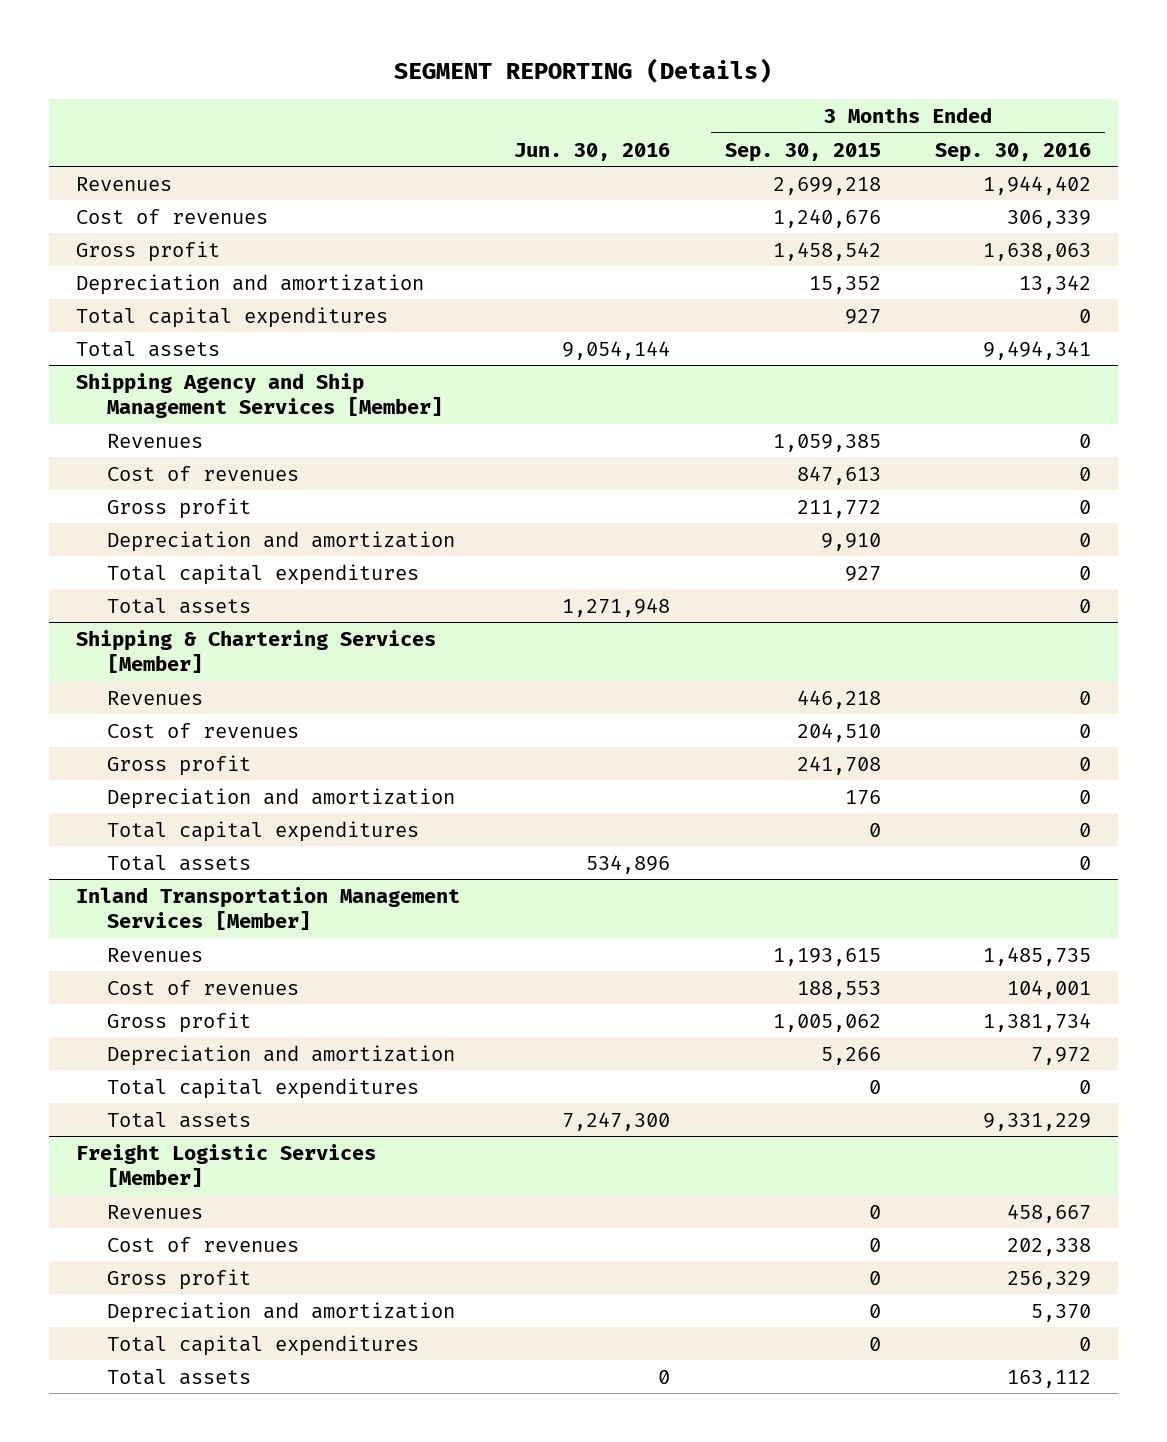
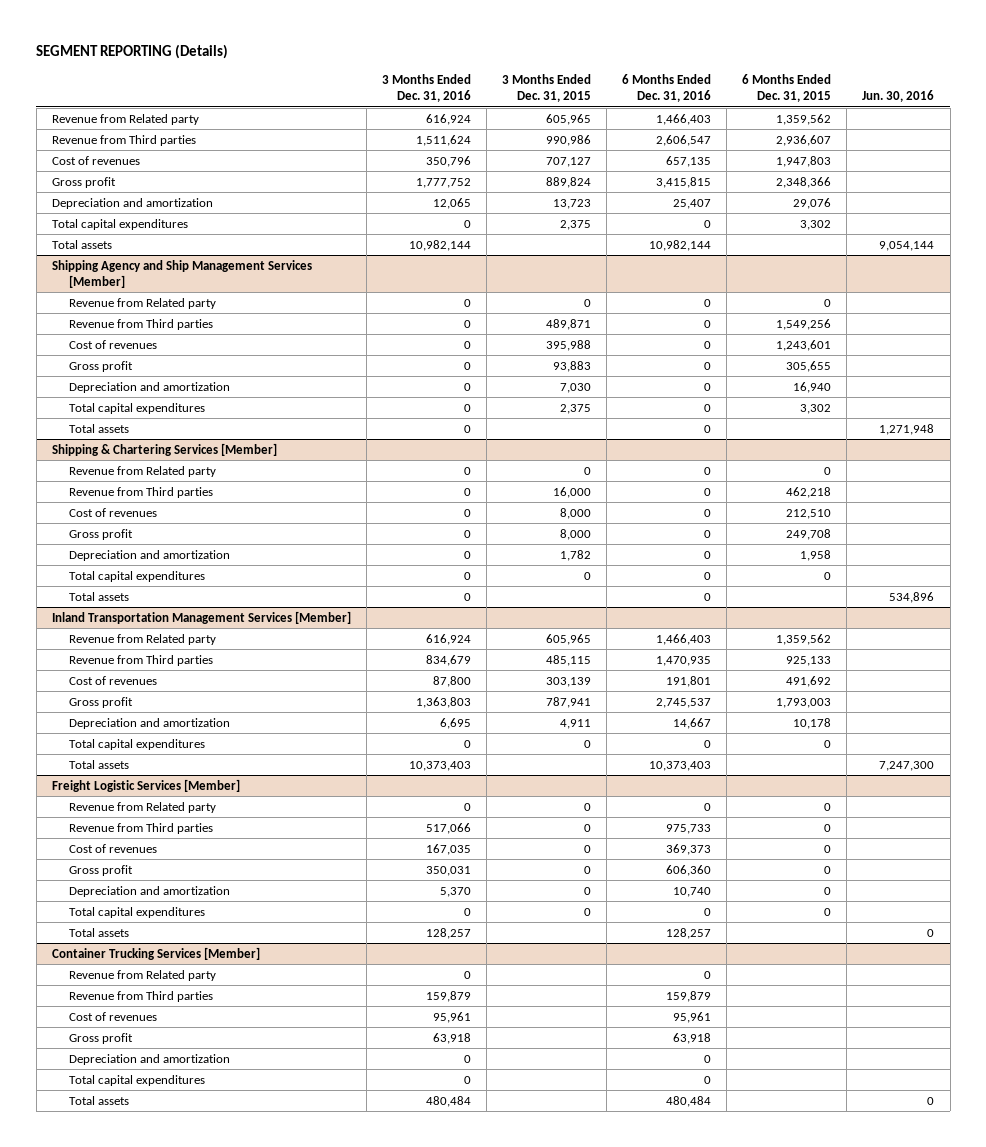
- | Jun. 30, 2016 | 3 Months Ended Sep. 30, 2015 | 3 Months Ended Sep. 30, 2016
+ | 3 Months Ended Dec. 31, 2016 | 3 Months Ended Dec. 31, 2015 | 6 Months Ended Dec. 31, 2016 | 6 Months Ended Dec. 31, 2015 | Jun. 30, 2016
- Revenues | | 2,699,218 | 1,944,402
+ Revenue from Related party | 616,924 | 605,965 | 1,466,403 | 1,359,562 |
+ Revenue from Third parties | 1,511,624 | 990,986 | 2,606,547 | 2,936,607 |
@ Shipping Agency and Ship Management Services [Member]
- Revenues | | 1,059,385 | 0
+ Revenue from Related party | 0 | 0 | 0 | 0 |
+ Revenue from Third parties | 0 | 489,871 | 0 | 1,549,256 |
@ Shipping & Chartering Services [Member]
- Revenues | | 446,218 | 0
+ Revenue from Related party | 0 | 0 | 0 | 0 |
+ Revenue from Third parties | 0 | 16,000 | 0 | 462,218 |
@ Inland Transportation Management Services [Member]
- Revenues | | 1,193,615 | 1,485,735
+ Revenue from Related party | 616,924 | 605,965 | 1,466,403 | 1,359,562 |
+ Revenue from Third parties | 834,679 | 485,115 | 1,470,935 | 925,133 |
@ Freight Logistic Services [Member]
- Revenues | | 0 | 458,667
+ Revenue from Related party | 0 | 0 | 0 | 0 |
+ Revenue from Third parties | 517,066 | 0 | 975,733 | 0 |
+ Container Trucking Services [Member]
+ Revenue from Related party | 0 | | 0 | |
+ Revenue from Third parties | 159,879 | | 159,879 | |
+ Cost of revenues | 95,961 | | 95,961 | |
+ Gross profit | 63,918 | | 63,918 | |
+ Depreciation and amortization | 0 | | 0 | |
+ Total capital expenditures | 0 | | 0 | |
+ Total assets | 480,484 | | 480,484 | | 0

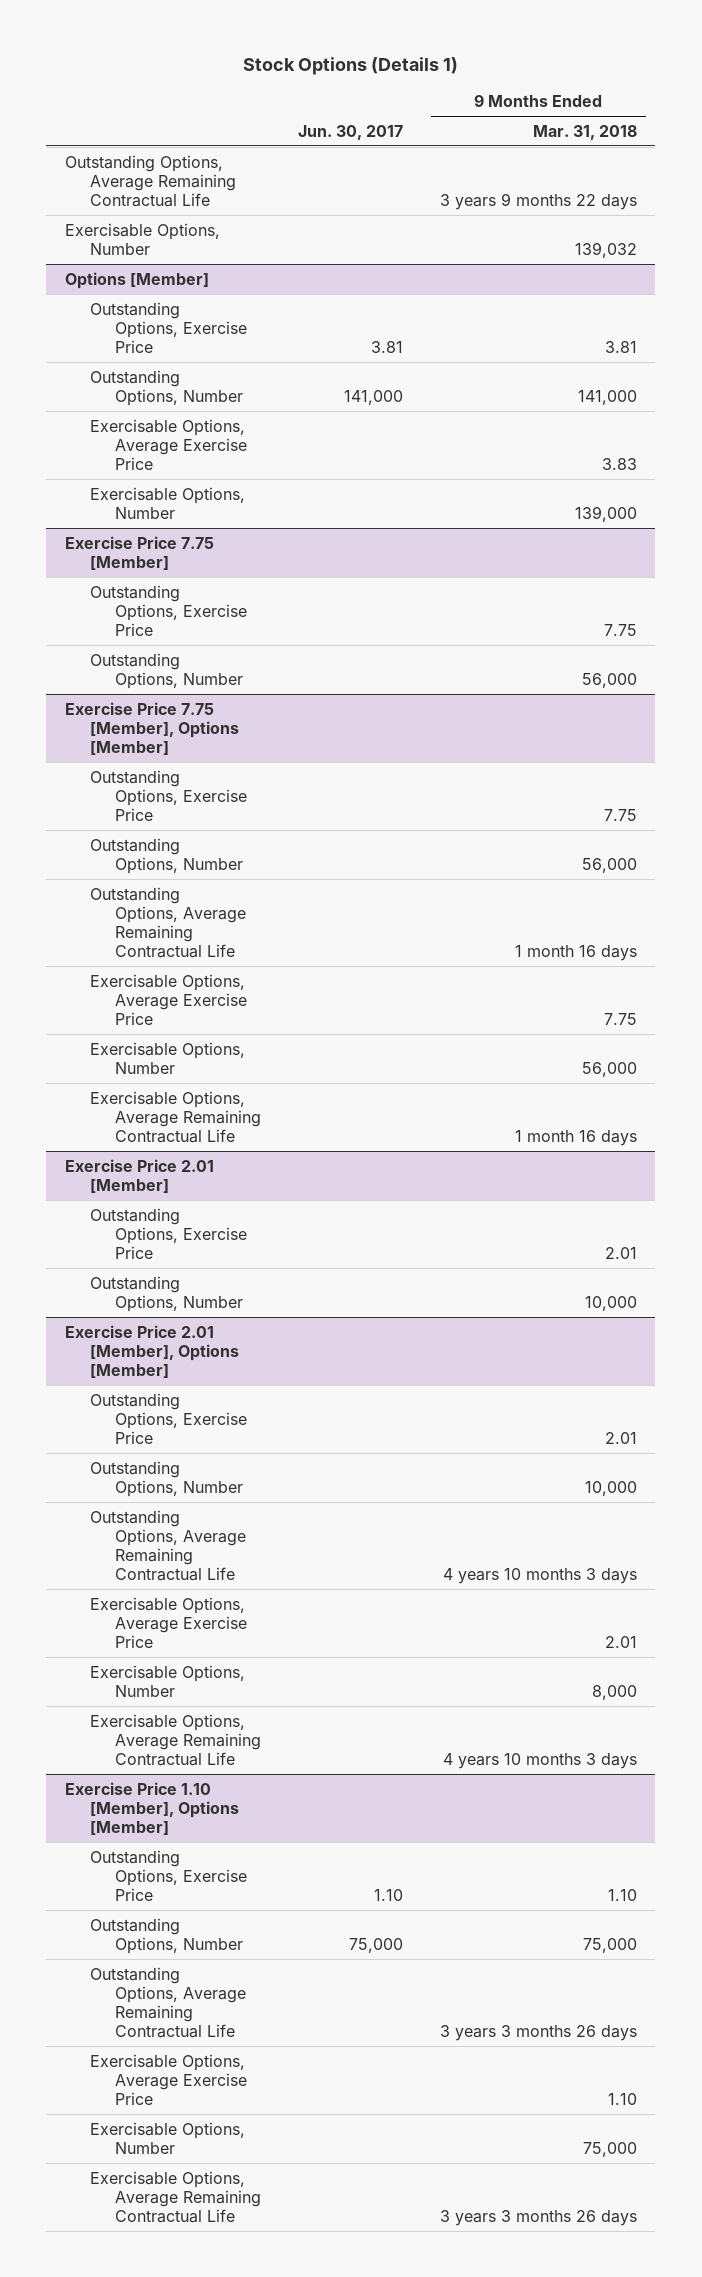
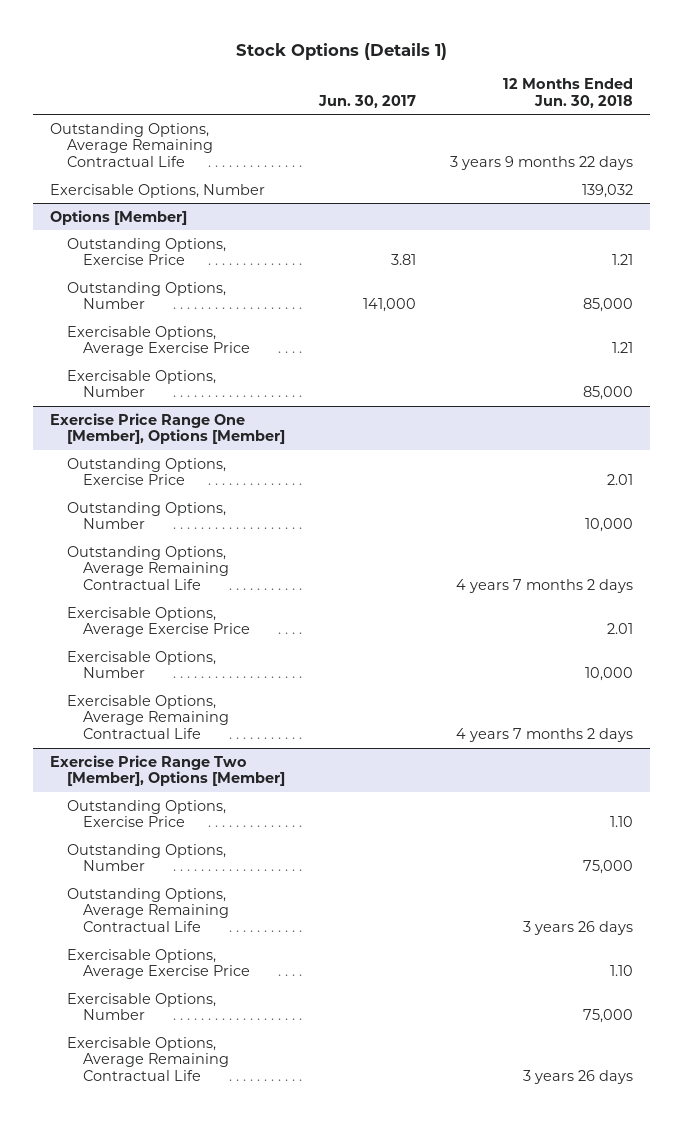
- | Jun. 30, 2017 | 9 Months Ended Mar. 31, 2018
+ | Jun. 30, 2017 | 12 Months Ended Jun. 30, 2018
- Exercise Price 7.75 [Member]
- Outstanding Options, Exercise Price | | 7.75
- Outstanding Options, Number | | 56,000
- Exercise Price 7.75 [Member], Options [Member]
- Outstanding Options, Exercise Price | | 7.75
- Outstanding Options, Number | | 56,000
- Outstanding Options, Average Remaining Contractual Life | | 1 month 16 days
- Exercisable Options, Average Exercise Price | | 7.75
- Exercisable Options, Number | | 56,000
- Exercisable Options, Average Remaining Contractual Life | | 1 month 16 days
- Exercise Price 2.01 [Member]
- Outstanding Options, Exercise Price | | 2.01
- Outstanding Options, Number | | 10,000
- Exercise Price 2.01 [Member], Options [Member]
- Outstanding Options, Exercise Price | | 2.01
- Outstanding Options, Number | | 10,000
- Outstanding Options, Average Remaining Contractual Life | | 4 years 10 months 3 days
- Exercisable Options, Average Exercise Price | | 2.01
- Exercisable Options, Number | | 8,000
- Exercisable Options, Average Remaining Contractual Life | | 4 years 10 months 3 days
- Exercise Price 1.10 [Member], Options [Member]
- Outstanding Options, Exercise Price | 1.10 | 1.10
- Outstanding Options, Number | 75,000 | 75,000
- Outstanding Options, Average Remaining Contractual Life | | 3 years 3 months 26 days
- Exercisable Options, Average Exercise Price | | 1.10
- Exercisable Options, Number | | 75,000
- Exercisable Options, Average Remaining Contractual Life | | 3 years 3 months 26 days
+ Exercise Price Range One [Member], Options [Member]
+ Outstanding Options, Exercise Price | | 2.01
+ Outstanding Options, Number | | 10,000
+ Outstanding Options, Average Remaining Contractual Life | | 4 years 7 months 2 days
+ Exercisable Options, Average Exercise Price | | 2.01
+ Exercisable Options, Number | | 10,000
+ Exercisable Options, Average Remaining Contractual Life | | 4 years 7 months 2 days
+ Exercise Price Range Two [Member], Options [Member]
+ Outstanding Options, Exercise Price | | 1.10
+ Outstanding Options, Number | | 75,000
+ Outstanding Options, Average Remaining Contractual Life | | 3 years 26 days
+ Exercisable Options, Average Exercise Price | | 1.10
+ Exercisable Options, Number | | 75,000
+ Exercisable Options, Average Remaining Contractual Life | | 3 years 26 days

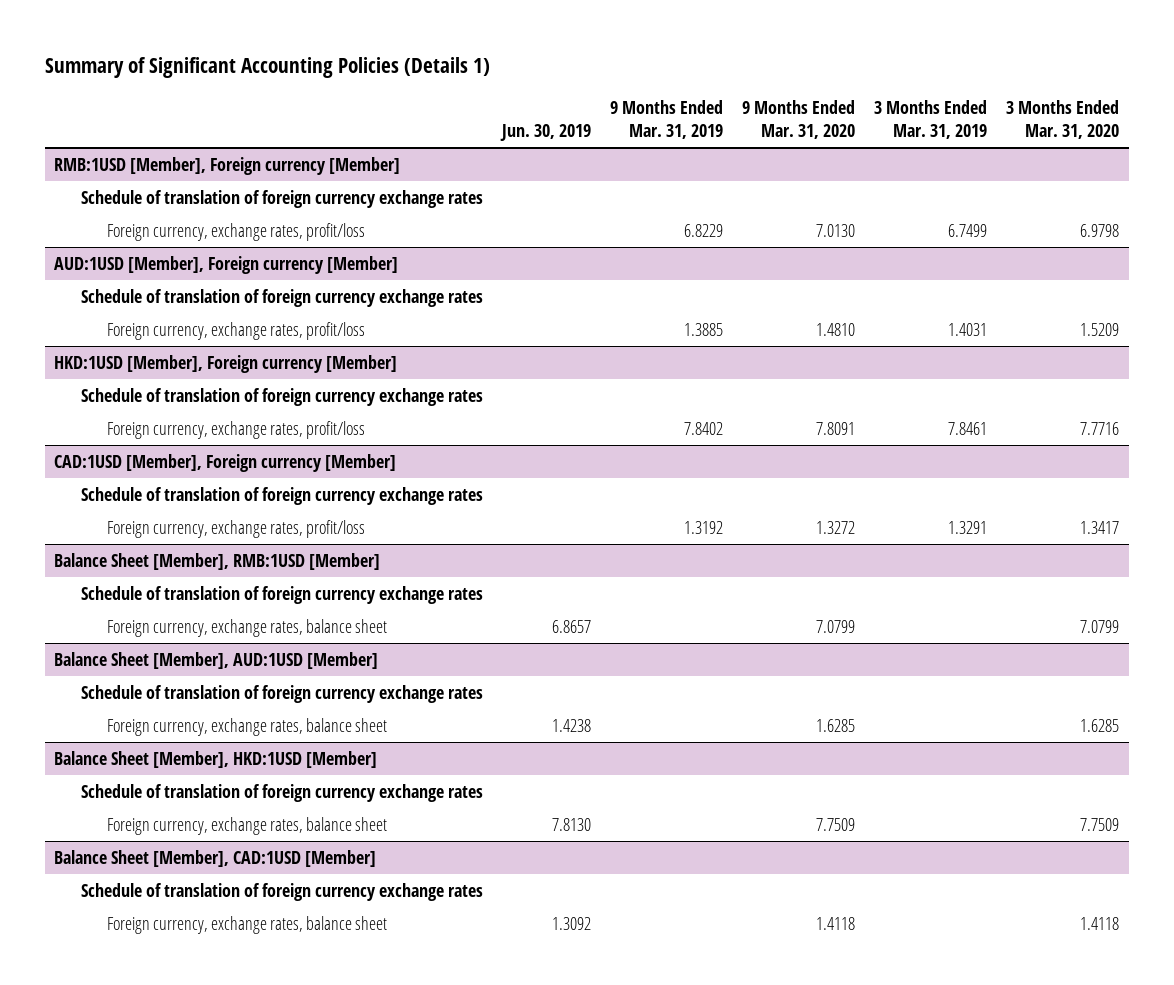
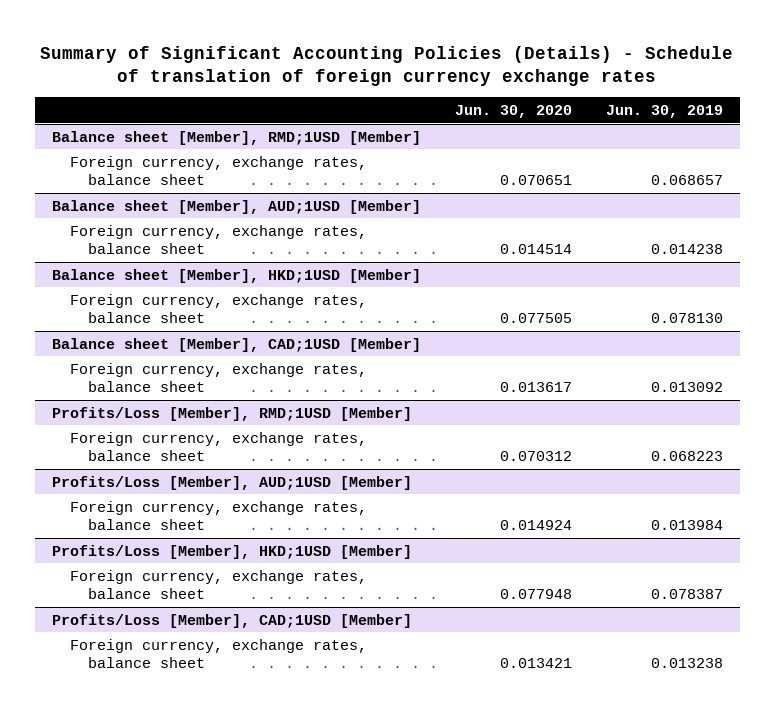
- Summary of Significant Accounting Policies (Details 1)
+ Summary of Significant Accounting Policies (Details) - Schedule of translation of foreign currency exchange rates
- | Jun. 30, 2019 | 9 Months Ended Mar. 31, 2019 | 9 Months Ended Mar. 31, 2020 | 3 Months Ended Mar. 31, 2019 | 3 Months Ended Mar. 31, 2020
+ | Jun. 30, 2020 | Jun. 30, 2019
- RMB:1USD [Member], Foreign currency [Member]
- Schedule of translation of foreign currency exchange rates
- Foreign currency, exchange rates, profit/loss | | 6.8229 | 7.0130 | 6.7499 | 6.9798
- AUD:1USD [Member], Foreign currency [Member]
- Schedule of translation of foreign currency exchange rates
- Foreign currency, exchange rates, profit/loss | | 1.3885 | 1.4810 | 1.4031 | 1.5209
- HKD:1USD [Member], Foreign currency [Member]
- Schedule of translation of foreign currency exchange rates
- Foreign currency, exchange rates, profit/loss | | 7.8402 | 7.8091 | 7.8461 | 7.7716
- CAD:1USD [Member], Foreign currency [Member]
- Schedule of translation of foreign currency exchange rates
- Foreign currency, exchange rates, profit/loss | | 1.3192 | 1.3272 | 1.3291 | 1.3417
- Balance Sheet [Member], RMB:1USD [Member]
- Schedule of translation of foreign currency exchange rates
- Foreign currency, exchange rates, balance sheet | 6.8657 | | 7.0799 | | 7.0799
- Balance Sheet [Member], AUD:1USD [Member]
- Schedule of translation of foreign currency exchange rates
- Foreign currency, exchange rates, balance sheet | 1.4238 | | 1.6285 | | 1.6285
- Balance Sheet [Member], HKD:1USD [Member]
- Schedule of translation of foreign currency exchange rates
- Foreign currency, exchange rates, balance sheet | 7.8130 | | 7.7509 | | 7.7509
- Balance Sheet [Member], CAD:1USD [Member]
- Schedule of translation of foreign currency exchange rates
- Foreign currency, exchange rates, balance sheet | 1.3092 | | 1.4118 | | 1.4118
+ Balance sheet [Member], RMD;1USD [Member]
+ Foreign currency, exchange rates, balance sheet | 0.070651 | 0.068657
+ Balance sheet [Member], AUD;1USD [Member]
+ Foreign currency, exchange rates, balance sheet | 0.014514 | 0.014238
+ Balance sheet [Member], HKD;1USD [Member]
+ Foreign currency, exchange rates, balance sheet | 0.077505 | 0.078130
+ Balance sheet [Member], CAD;1USD [Member]
+ Foreign currency, exchange rates, balance sheet | 0.013617 | 0.013092
+ Profits/Loss [Member], RMD;1USD [Member]
+ Foreign currency, exchange rates, balance sheet | 0.070312 | 0.068223
+ Profits/Loss [Member], AUD;1USD [Member]
+ Foreign currency, exchange rates, balance sheet | 0.014924 | 0.013984
+ Profits/Loss [Member], HKD;1USD [Member]
+ Foreign currency, exchange rates, balance sheet | 0.077948 | 0.078387
+ Profits/Loss [Member], CAD;1USD [Member]
+ Foreign currency, exchange rates, balance sheet | 0.013421 | 0.013238

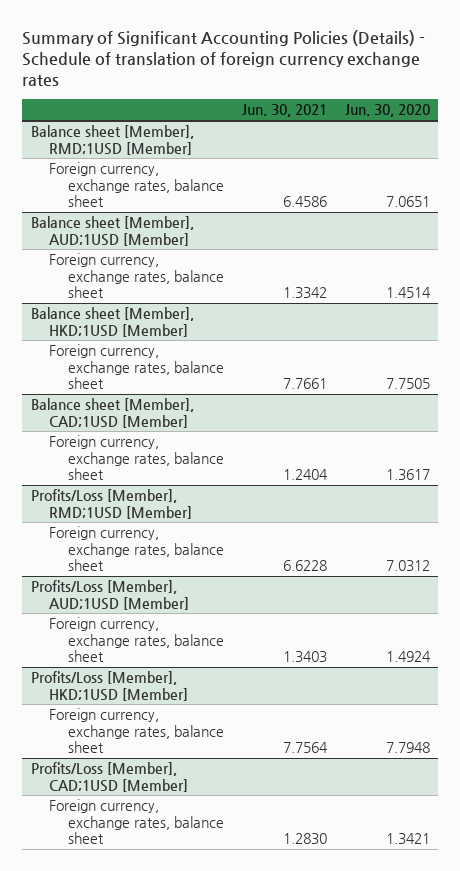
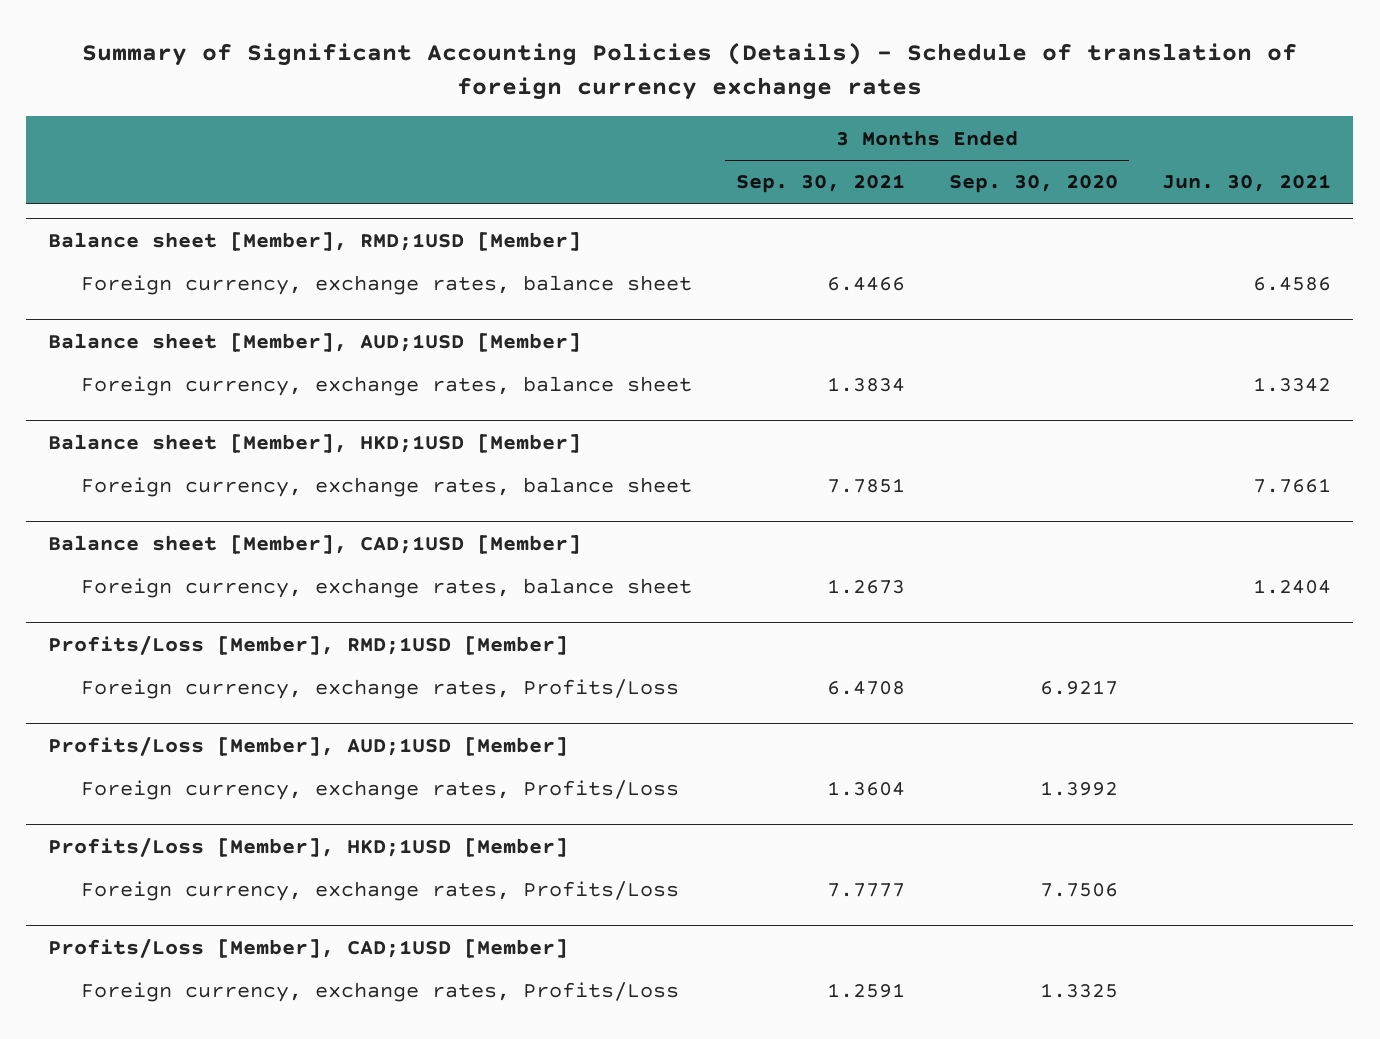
- | Jun. 30, 2021 | Jun. 30, 2020
+ | 3 Months Ended Sep. 30, 2021 | 3 Months Ended Sep. 30, 2020 | Jun. 30, 2021
@ Profits/Loss [Member], RMD;1USD [Member]
- Foreign currency, exchange rates, balance sheet | 6.6228 | 7.0312
+ Foreign currency, exchange rates, Profits/Loss | 6.4708 | 6.9217 |
@ Profits/Loss [Member], AUD;1USD [Member]
- Foreign currency, exchange rates, balance sheet | 1.3403 | 1.4924
+ Foreign currency, exchange rates, Profits/Loss | 1.3604 | 1.3992 |
@ Profits/Loss [Member], HKD;1USD [Member]
- Foreign currency, exchange rates, balance sheet | 7.7564 | 7.7948
+ Foreign currency, exchange rates, Profits/Loss | 7.7777 | 7.7506 |
@ Profits/Loss [Member], CAD;1USD [Member]
- Foreign currency, exchange rates, balance sheet | 1.2830 | 1.3421
+ Foreign currency, exchange rates, Profits/Loss | 1.2591 | 1.3325 |

